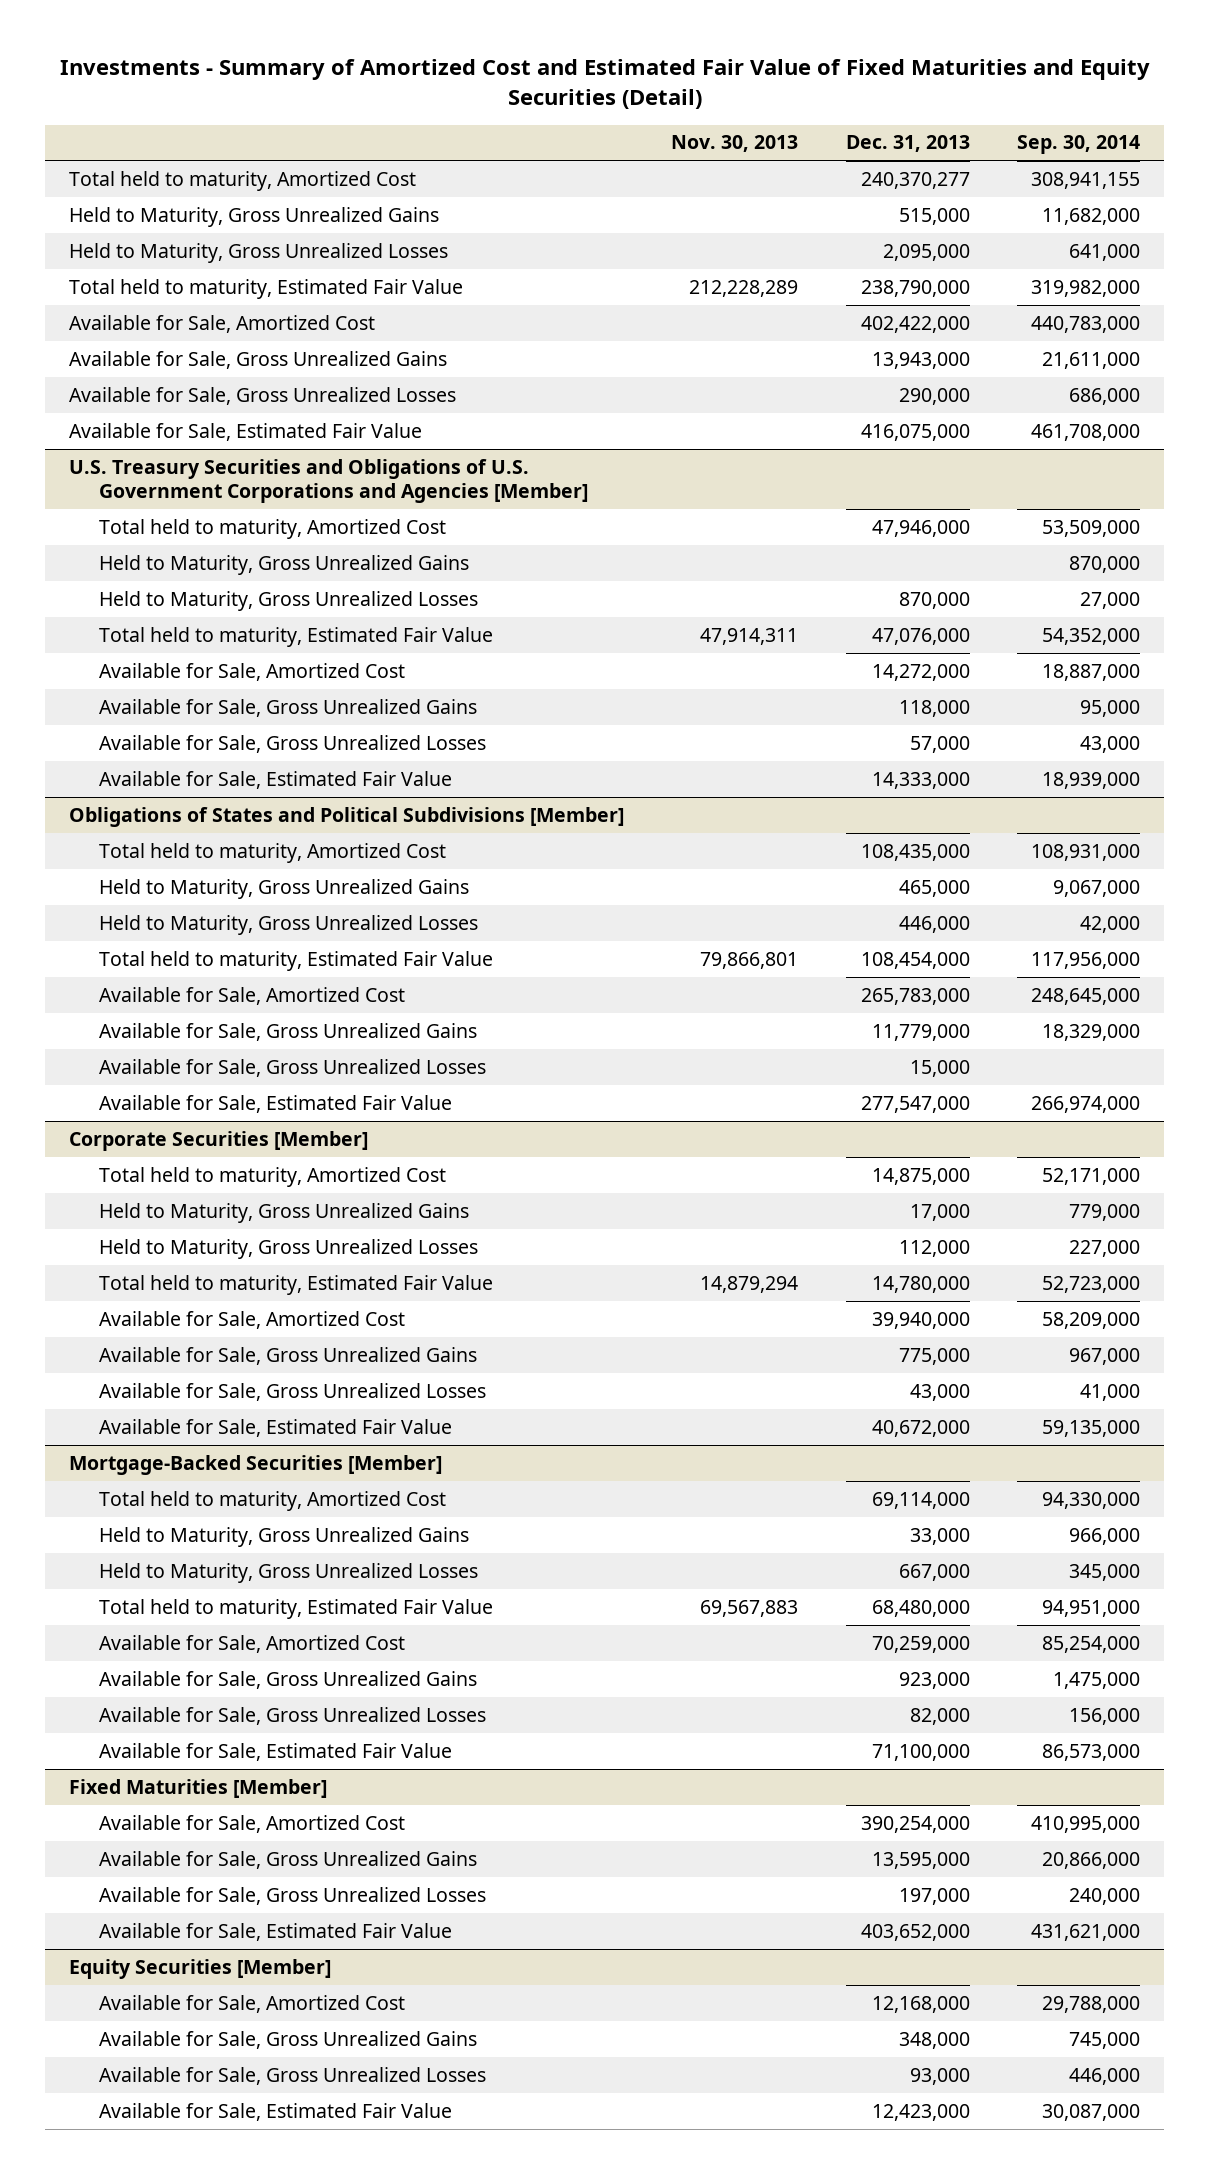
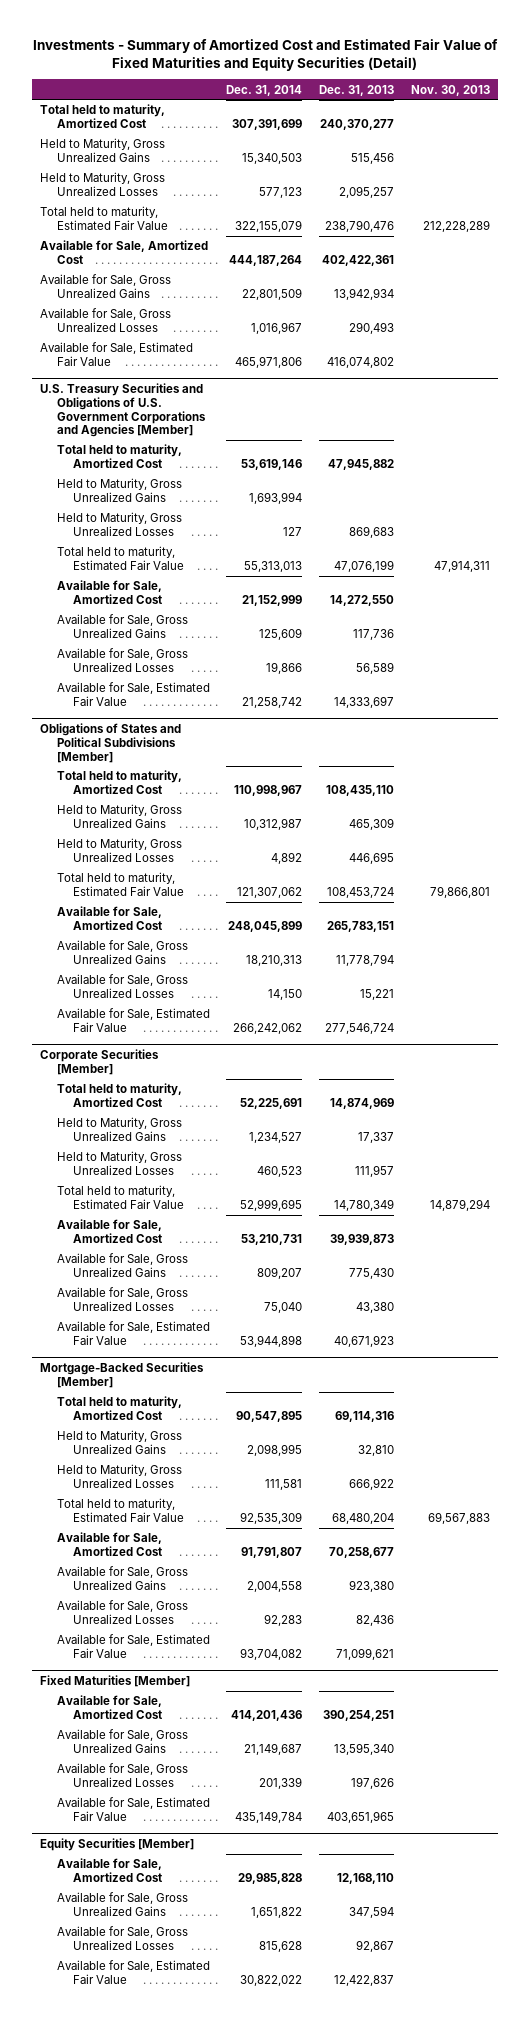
- | Nov. 30, 2013 | Dec. 31, 2013 | Sep. 30, 2014
+ | Dec. 31, 2014 | Dec. 31, 2013 | Nov. 30, 2013
- Held to Maturity, Gross Unrealized Gains | | 515,000 | 11,682,000
- Held to Maturity, Gross Unrealized Losses | | 2,095,000 | 641,000
- Total held to maturity, Estimated Fair Value | 212,228,289 | 238,790,000 | 319,982,000
- Available for Sale, Amortized Cost | | 402,422,000 | 440,783,000
- Available for Sale, Gross Unrealized Gains | | 13,943,000 | 21,611,000
- Available for Sale, Gross Unrealized Losses | | 290,000 | 686,000
- Available for Sale, Estimated Fair Value | | 416,075,000 | 461,708,000
+ Held to Maturity, Gross Unrealized Gains | 15,340,503 | 515,456 |
+ Held to Maturity, Gross Unrealized Losses | 577,123 | 2,095,257 |
+ Total held to maturity, Estimated Fair Value | 322,155,079 | 238,790,476 | 212,228,289
+ Available for Sale, Amortized Cost | 444,187,264 | 402,422,361 |
+ Available for Sale, Gross Unrealized Gains | 22,801,509 | 13,942,934 |
+ Available for Sale, Gross Unrealized Losses | 1,016,967 | 290,493 |
+ Available for Sale, Estimated Fair Value | 465,971,806 | 416,074,802 |
@ U.S. Treasury Securities and Obligations of U.S. Government Corporations and Agencies [Member]
- Total held to maturity, Amortized Cost | | 47,946,000 | 53,509,000
+ Total held to maturity, Amortized Cost | 53,619,146 | 47,945,882 |
- Held to Maturity, Gross Unrealized Losses | | 870,000 | 27,000
- Total held to maturity, Estimated Fair Value | 47,914,311 | 47,076,000 | 54,352,000
- Available for Sale, Amortized Cost | | 14,272,000 | 18,887,000
- Available for Sale, Gross Unrealized Gains | | 118,000 | 95,000
- Available for Sale, Gross Unrealized Losses | | 57,000 | 43,000
- Available for Sale, Estimated Fair Value | | 14,333,000 | 18,939,000
+ Held to Maturity, Gross Unrealized Losses | 127 | 869,683 |
+ Total held to maturity, Estimated Fair Value | 55,313,013 | 47,076,199 | 47,914,311
+ Available for Sale, Amortized Cost | 21,152,999 | 14,272,550 |
+ Available for Sale, Gross Unrealized Gains | 125,609 | 117,736 |
+ Available for Sale, Gross Unrealized Losses | 19,866 | 56,589 |
+ Available for Sale, Estimated Fair Value | 21,258,742 | 14,333,697 |
@ Obligations of States and Political Subdivisions [Member]
- Total held to maturity, Amortized Cost | | 108,435,000 | 108,931,000
- Held to Maturity, Gross Unrealized Gains | | 465,000 | 9,067,000
- Held to Maturity, Gross Unrealized Losses | | 446,000 | 42,000
- Total held to maturity, Estimated Fair Value | 79,866,801 | 108,454,000 | 117,956,000
- Available for Sale, Amortized Cost | | 265,783,000 | 248,645,000
- Available for Sale, Gross Unrealized Gains | | 11,779,000 | 18,329,000
- Available for Sale, Gross Unrealized Losses | | 15,000 |
- Available for Sale, Estimated Fair Value | | 277,547,000 | 266,974,000
+ Total held to maturity, Amortized Cost | 110,998,967 | 108,435,110 |
+ Held to Maturity, Gross Unrealized Gains | 10,312,987 | 465,309 |
+ Held to Maturity, Gross Unrealized Losses | 4,892 | 446,695 |
+ Total held to maturity, Estimated Fair Value | 121,307,062 | 108,453,724 | 79,866,801
+ Available for Sale, Amortized Cost | 248,045,899 | 265,783,151 |
+ Available for Sale, Gross Unrealized Gains | 18,210,313 | 11,778,794 |
+ Available for Sale, Gross Unrealized Losses | 14,150 | 15,221 |
+ Available for Sale, Estimated Fair Value | 266,242,062 | 277,546,724 |
@ Corporate Securities [Member]
- Total held to maturity, Amortized Cost | | 14,875,000 | 52,171,000
- Held to Maturity, Gross Unrealized Gains | | 17,000 | 779,000
- Held to Maturity, Gross Unrealized Losses | | 112,000 | 227,000
- Total held to maturity, Estimated Fair Value | 14,879,294 | 14,780,000 | 52,723,000
- Available for Sale, Amortized Cost | | 39,940,000 | 58,209,000
- Available for Sale, Gross Unrealized Gains | | 775,000 | 967,000
- Available for Sale, Gross Unrealized Losses | | 43,000 | 41,000
- Available for Sale, Estimated Fair Value | | 40,672,000 | 59,135,000
+ Total held to maturity, Amortized Cost | 52,225,691 | 14,874,969 |
+ Held to Maturity, Gross Unrealized Gains | 1,234,527 | 17,337 |
+ Held to Maturity, Gross Unrealized Losses | 460,523 | 111,957 |
+ Total held to maturity, Estimated Fair Value | 52,999,695 | 14,780,349 | 14,879,294
+ Available for Sale, Amortized Cost | 53,210,731 | 39,939,873 |
+ Available for Sale, Gross Unrealized Gains | 809,207 | 775,430 |
+ Available for Sale, Gross Unrealized Losses | 75,040 | 43,380 |
+ Available for Sale, Estimated Fair Value | 53,944,898 | 40,671,923 |
@ Mortgage-Backed Securities [Member]
- Total held to maturity, Amortized Cost | | 69,114,000 | 94,330,000
- Held to Maturity, Gross Unrealized Gains | | 33,000 | 966,000
- Held to Maturity, Gross Unrealized Losses | | 667,000 | 345,000
- Total held to maturity, Estimated Fair Value | 69,567,883 | 68,480,000 | 94,951,000
- Available for Sale, Amortized Cost | | 70,259,000 | 85,254,000
- Available for Sale, Gross Unrealized Gains | | 923,000 | 1,475,000
- Available for Sale, Gross Unrealized Losses | | 82,000 | 156,000
- Available for Sale, Estimated Fair Value | | 71,100,000 | 86,573,000
+ Total held to maturity, Amortized Cost | 90,547,895 | 69,114,316 |
+ Held to Maturity, Gross Unrealized Gains | 2,098,995 | 32,810 |
+ Held to Maturity, Gross Unrealized Losses | 111,581 | 666,922 |
+ Total held to maturity, Estimated Fair Value | 92,535,309 | 68,480,204 | 69,567,883
+ Available for Sale, Amortized Cost | 91,791,807 | 70,258,677 |
+ Available for Sale, Gross Unrealized Gains | 2,004,558 | 923,380 |
+ Available for Sale, Gross Unrealized Losses | 92,283 | 82,436 |
+ Available for Sale, Estimated Fair Value | 93,704,082 | 71,099,621 |
@ Fixed Maturities [Member]
- Available for Sale, Amortized Cost | | 390,254,000 | 410,995,000
- Available for Sale, Gross Unrealized Gains | | 13,595,000 | 20,866,000
- Available for Sale, Gross Unrealized Losses | | 197,000 | 240,000
- Available for Sale, Estimated Fair Value | | 403,652,000 | 431,621,000
+ Available for Sale, Amortized Cost | 414,201,436 | 390,254,251 |
+ Available for Sale, Gross Unrealized Gains | 21,149,687 | 13,595,340 |
+ Available for Sale, Gross Unrealized Losses | 201,339 | 197,626 |
+ Available for Sale, Estimated Fair Value | 435,149,784 | 403,651,965 |
@ Equity Securities [Member]
- Available for Sale, Amortized Cost | | 12,168,000 | 29,788,000
- Available for Sale, Gross Unrealized Gains | | 348,000 | 745,000
- Available for Sale, Gross Unrealized Losses | | 93,000 | 446,000
- Available for Sale, Estimated Fair Value | | 12,423,000 | 30,087,000
+ Available for Sale, Amortized Cost | 29,985,828 | 12,168,110 |
+ Available for Sale, Gross Unrealized Gains | 1,651,822 | 347,594 |
+ Available for Sale, Gross Unrealized Losses | 815,628 | 92,867 |
+ Available for Sale, Estimated Fair Value | 30,822,022 | 12,422,837 |

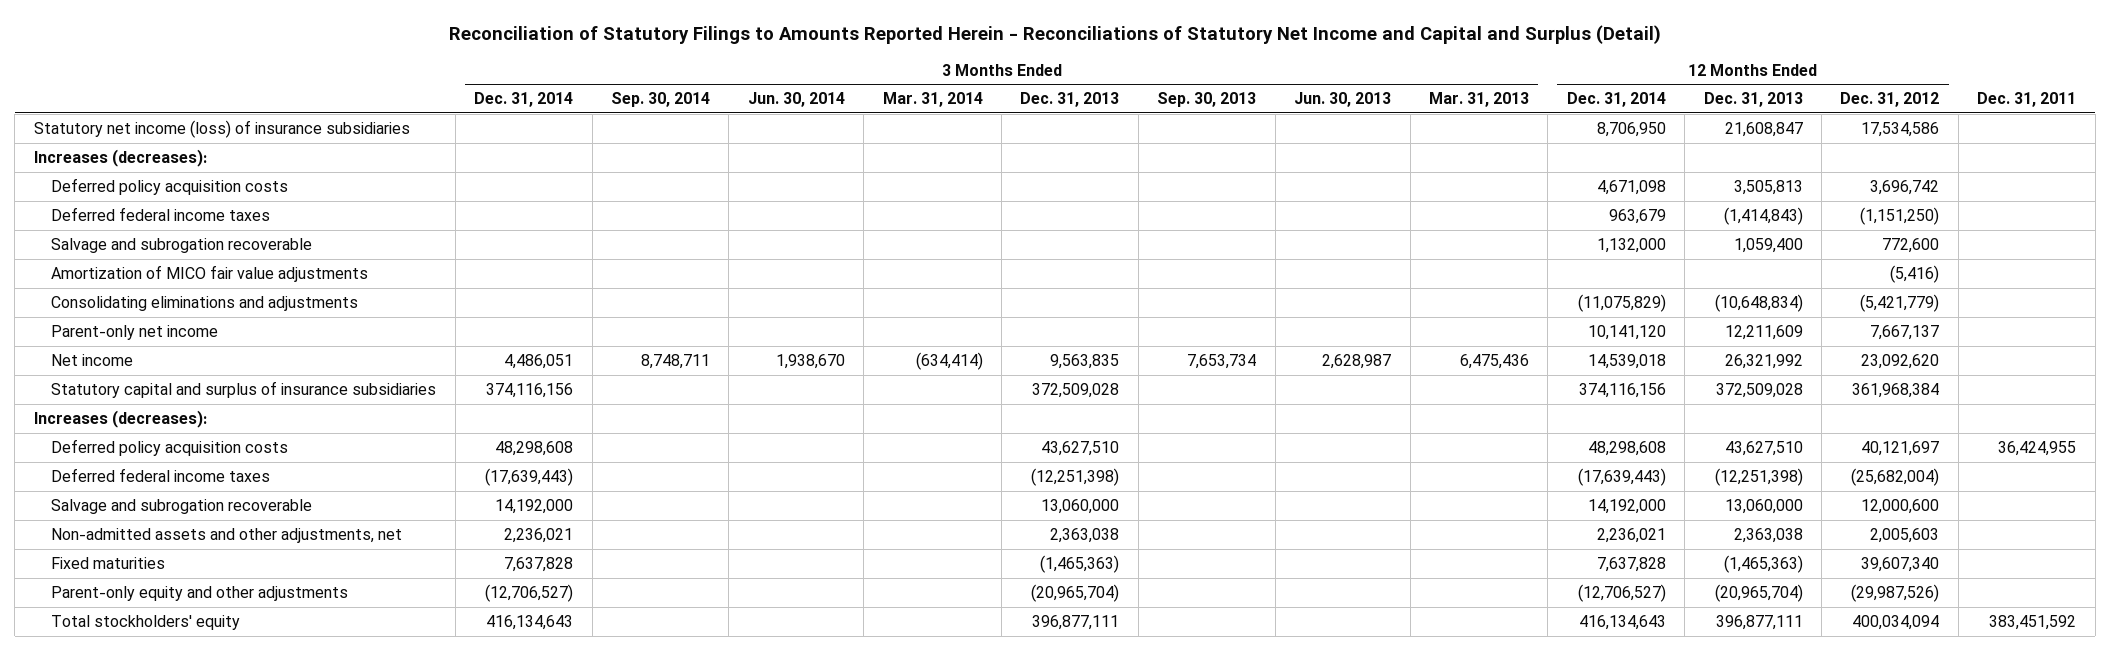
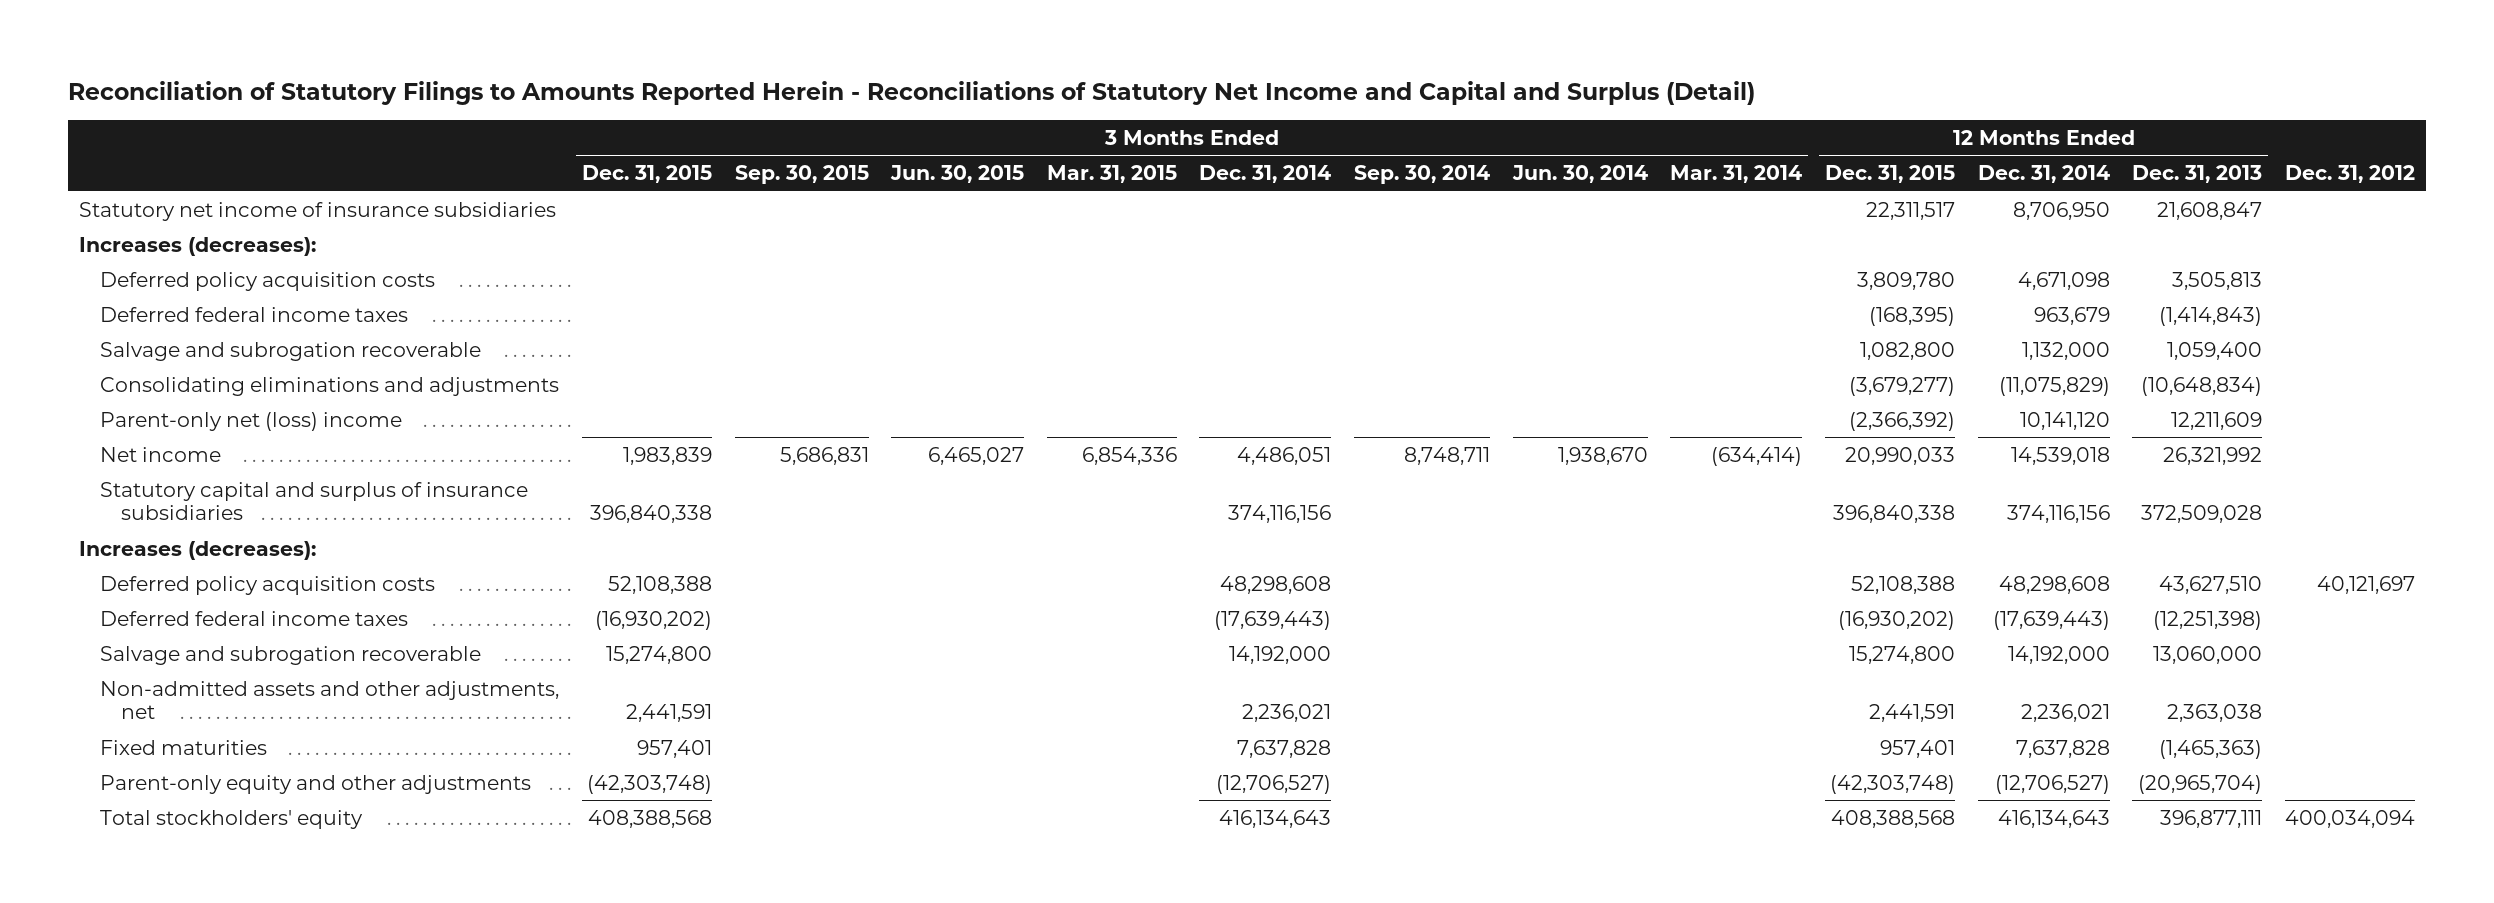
- | 3 Months Ended Dec. 31, 2014 | 3 Months Ended Sep. 30, 2014 | 3 Months Ended Jun. 30, 2014 | 3 Months Ended Mar. 31, 2014 | 3 Months Ended Dec. 31, 2013 | 3 Months Ended Sep. 30, 2013 | 3 Months Ended Jun. 30, 2013 | 3 Months Ended Mar. 31, 2013 | 12 Months Ended Dec. 31, 2014 | 12 Months Ended Dec. 31, 2013 | 12 Months Ended Dec. 31, 2012 | Dec. 31, 2011
+ | 3 Months Ended Dec. 31, 2015 | 3 Months Ended Sep. 30, 2015 | 3 Months Ended Jun. 30, 2015 | 3 Months Ended Mar. 31, 2015 | 3 Months Ended Dec. 31, 2014 | 3 Months Ended Sep. 30, 2014 | 3 Months Ended Jun. 30, 2014 | 3 Months Ended Mar. 31, 2014 | 12 Months Ended Dec. 31, 2015 | 12 Months Ended Dec. 31, 2014 | 12 Months Ended Dec. 31, 2013 | Dec. 31, 2012
- Statutory net income (loss) of insurance subsidiaries | | | | | | | | | 8,706,950 | 21,608,847 | 17,534,586 |
+ Statutory net income of insurance subsidiaries | | | | | | | | | 22,311,517 | 8,706,950 | 21,608,847 |
- Amortization of MICO fair value adjustments | | | | | | | | | | | (5,416) |
- Parent-only net income | | | | | | | | | 10,141,120 | 12,211,609 | 7,667,137 |
+ Parent-only net (loss) income | | | | | | | | | (2,366,392) | 10,141,120 | 12,211,609 |

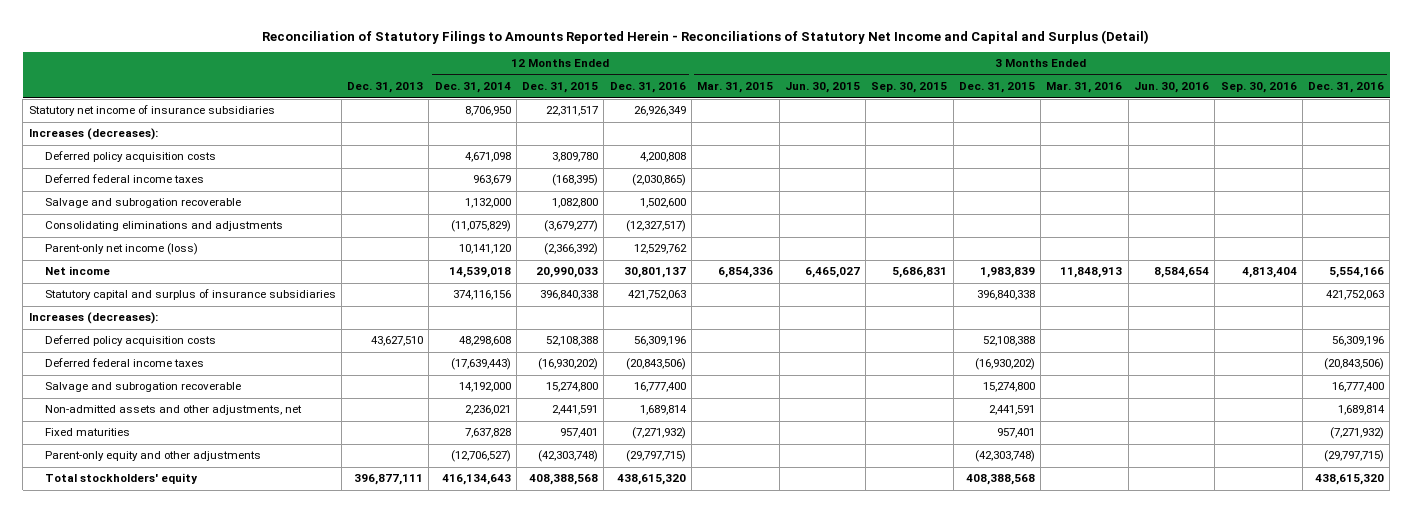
- | 3 Months Ended Dec. 31, 2015 | 3 Months Ended Sep. 30, 2015 | 3 Months Ended Jun. 30, 2015 | 3 Months Ended Mar. 31, 2015 | 3 Months Ended Dec. 31, 2014 | 3 Months Ended Sep. 30, 2014 | 3 Months Ended Jun. 30, 2014 | 3 Months Ended Mar. 31, 2014 | 12 Months Ended Dec. 31, 2015 | 12 Months Ended Dec. 31, 2014 | 12 Months Ended Dec. 31, 2013 | Dec. 31, 2012
+ | Dec. 31, 2013 | 12 Months Ended Dec. 31, 2014 | 12 Months Ended Dec. 31, 2015 | 12 Months Ended Dec. 31, 2016 | 3 Months Ended Mar. 31, 2015 | 3 Months Ended Jun. 30, 2015 | 3 Months Ended Sep. 30, 2015 | 3 Months Ended Dec. 31, 2015 | 3 Months Ended Mar. 31, 2016 | 3 Months Ended Jun. 30, 2016 | 3 Months Ended Sep. 30, 2016 | 3 Months Ended Dec. 31, 2016
- Parent-only net (loss) income | | | | | | | | | (2,366,392) | 10,141,120 | 12,211,609 |
+ Parent-only net income (loss) | | 10,141,120 | (2,366,392) | 12,529,762 | | | | | | | |

